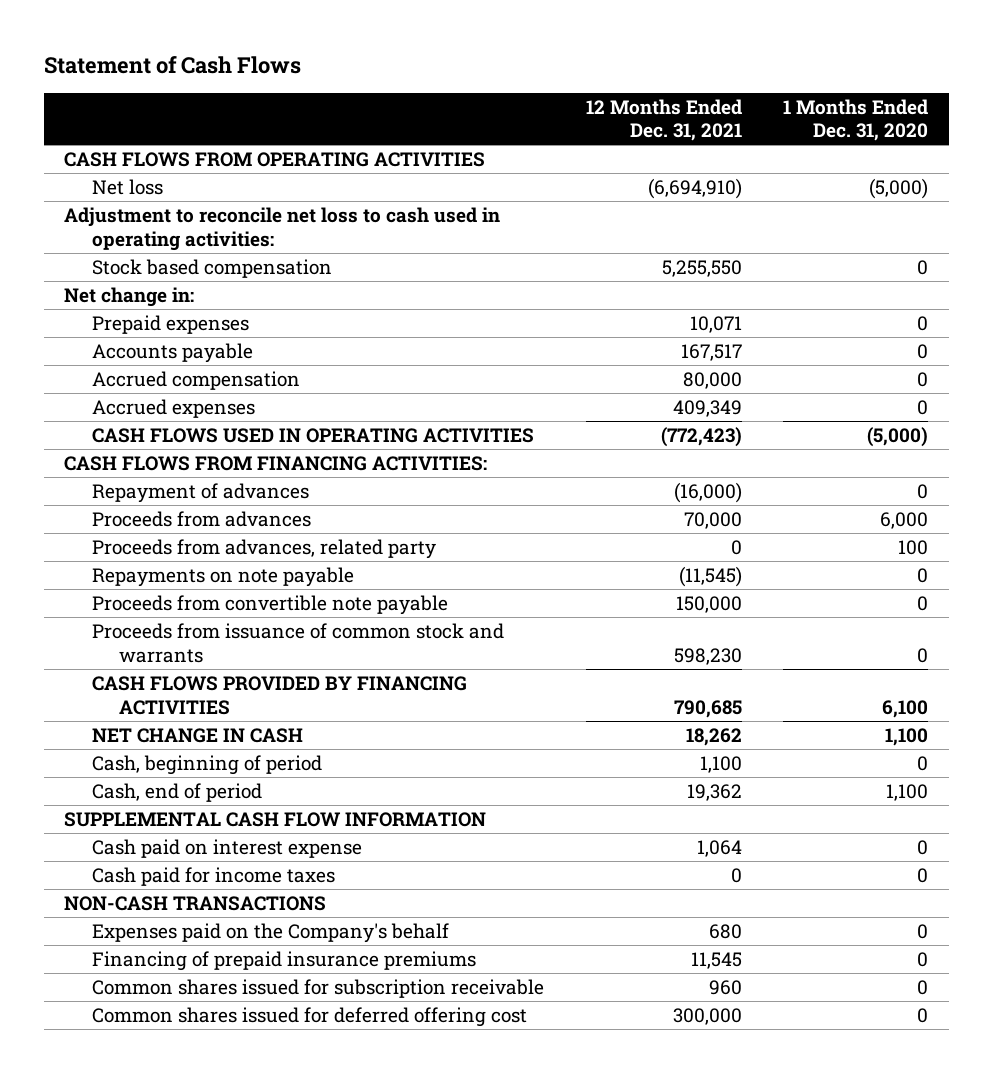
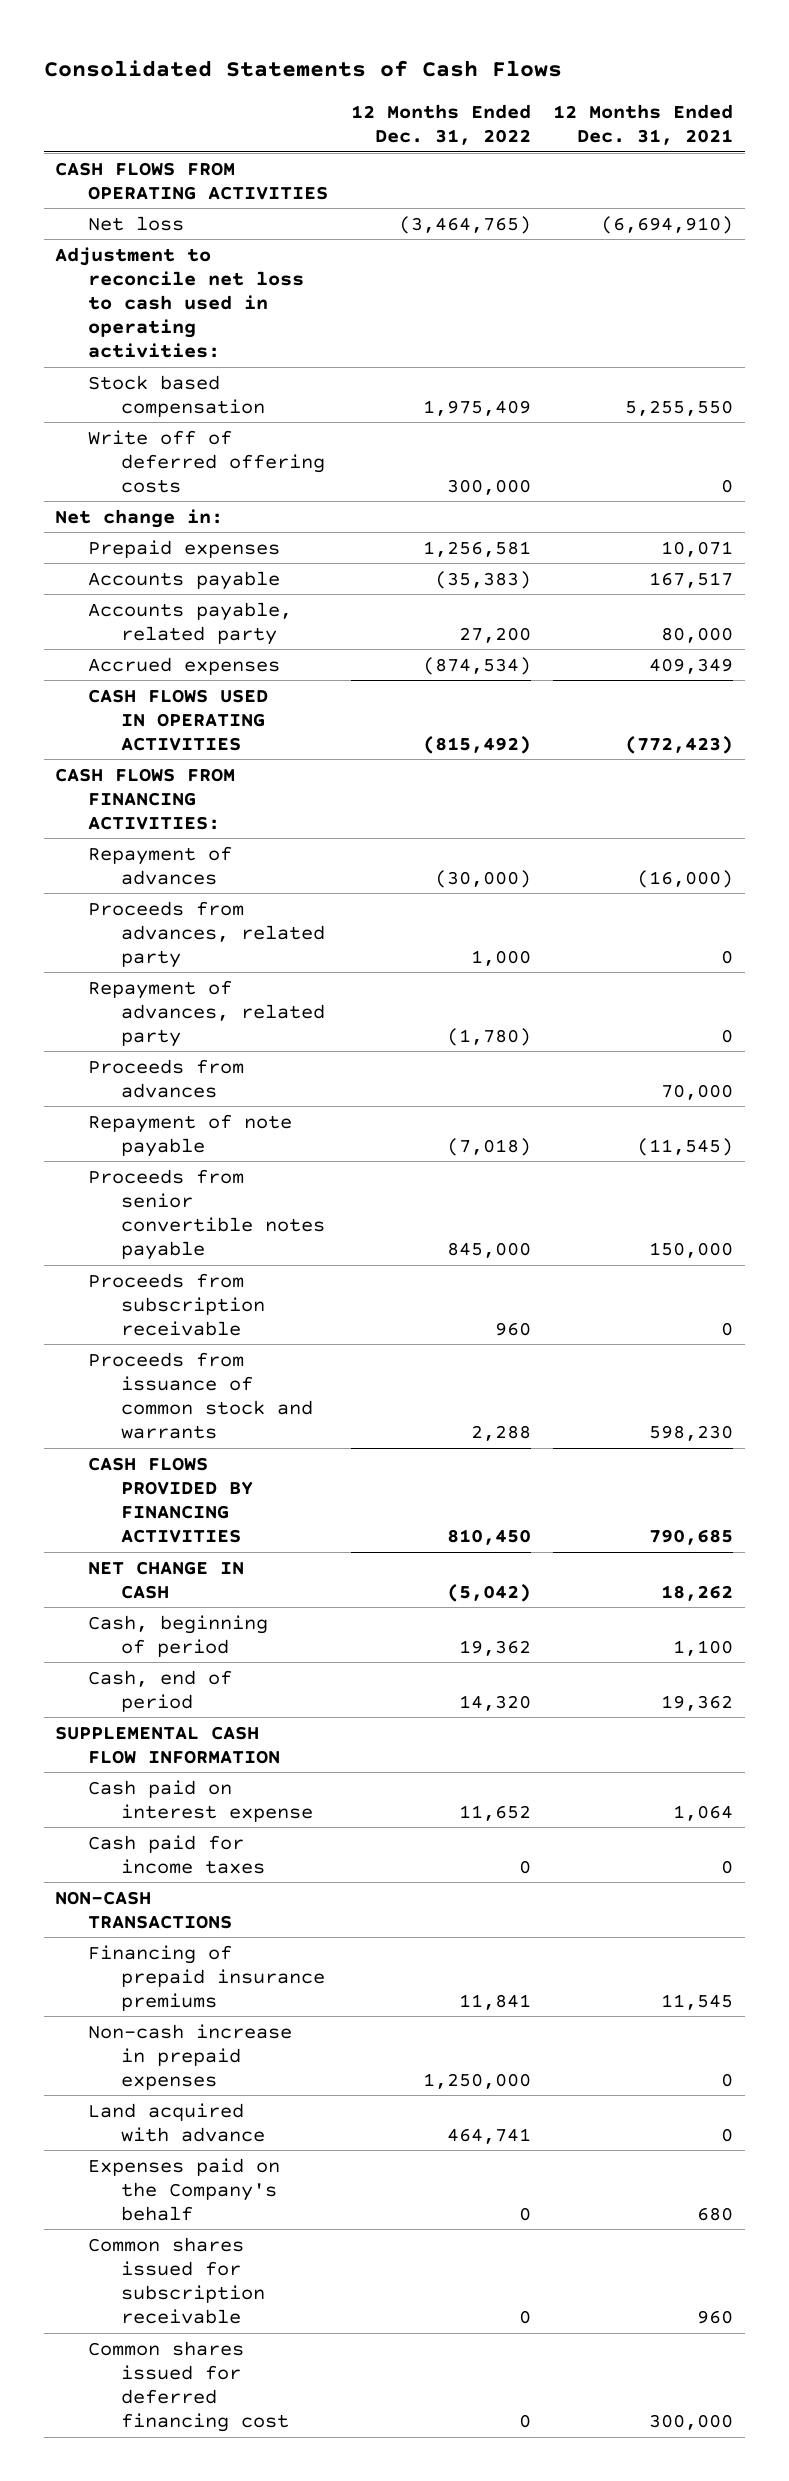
- Statement of Cash Flows
+ Consolidated Statements of Cash Flows
- | 12 Months Ended Dec. 31, 2021 | 1 Months Ended Dec. 31, 2020
+ | 12 Months Ended Dec. 31, 2022 | 12 Months Ended Dec. 31, 2021
+ Write off of deferred offering costs | 300,000 | 0
- Accrued compensation | 80,000 | 0
+ Accounts payable, related party | 27,200 | 80,000
- Repayments on note payable | (11,545) | 0
- Proceeds from convertible note payable | 150,000 | 0
+ Repayment of advances, related party | (1,780) | 0
moved down: Proceeds from advances | | 70,000
+ Repayment of note payable | (7,018) | (11,545)
+ Proceeds from senior convertible notes payable | 845,000 | 150,000
+ Proceeds from subscription receivable | 960 | 0
+ Non-cash increase in prepaid expenses | 1,250,000 | 0
+ Land acquired with advance | 464,741 | 0
moved down: Expenses paid on the Company's behalf | 0 | 680
- Common shares issued for deferred offering cost | 300,000 | 0
+ Common shares issued for deferred financing cost | 0 | 300,000

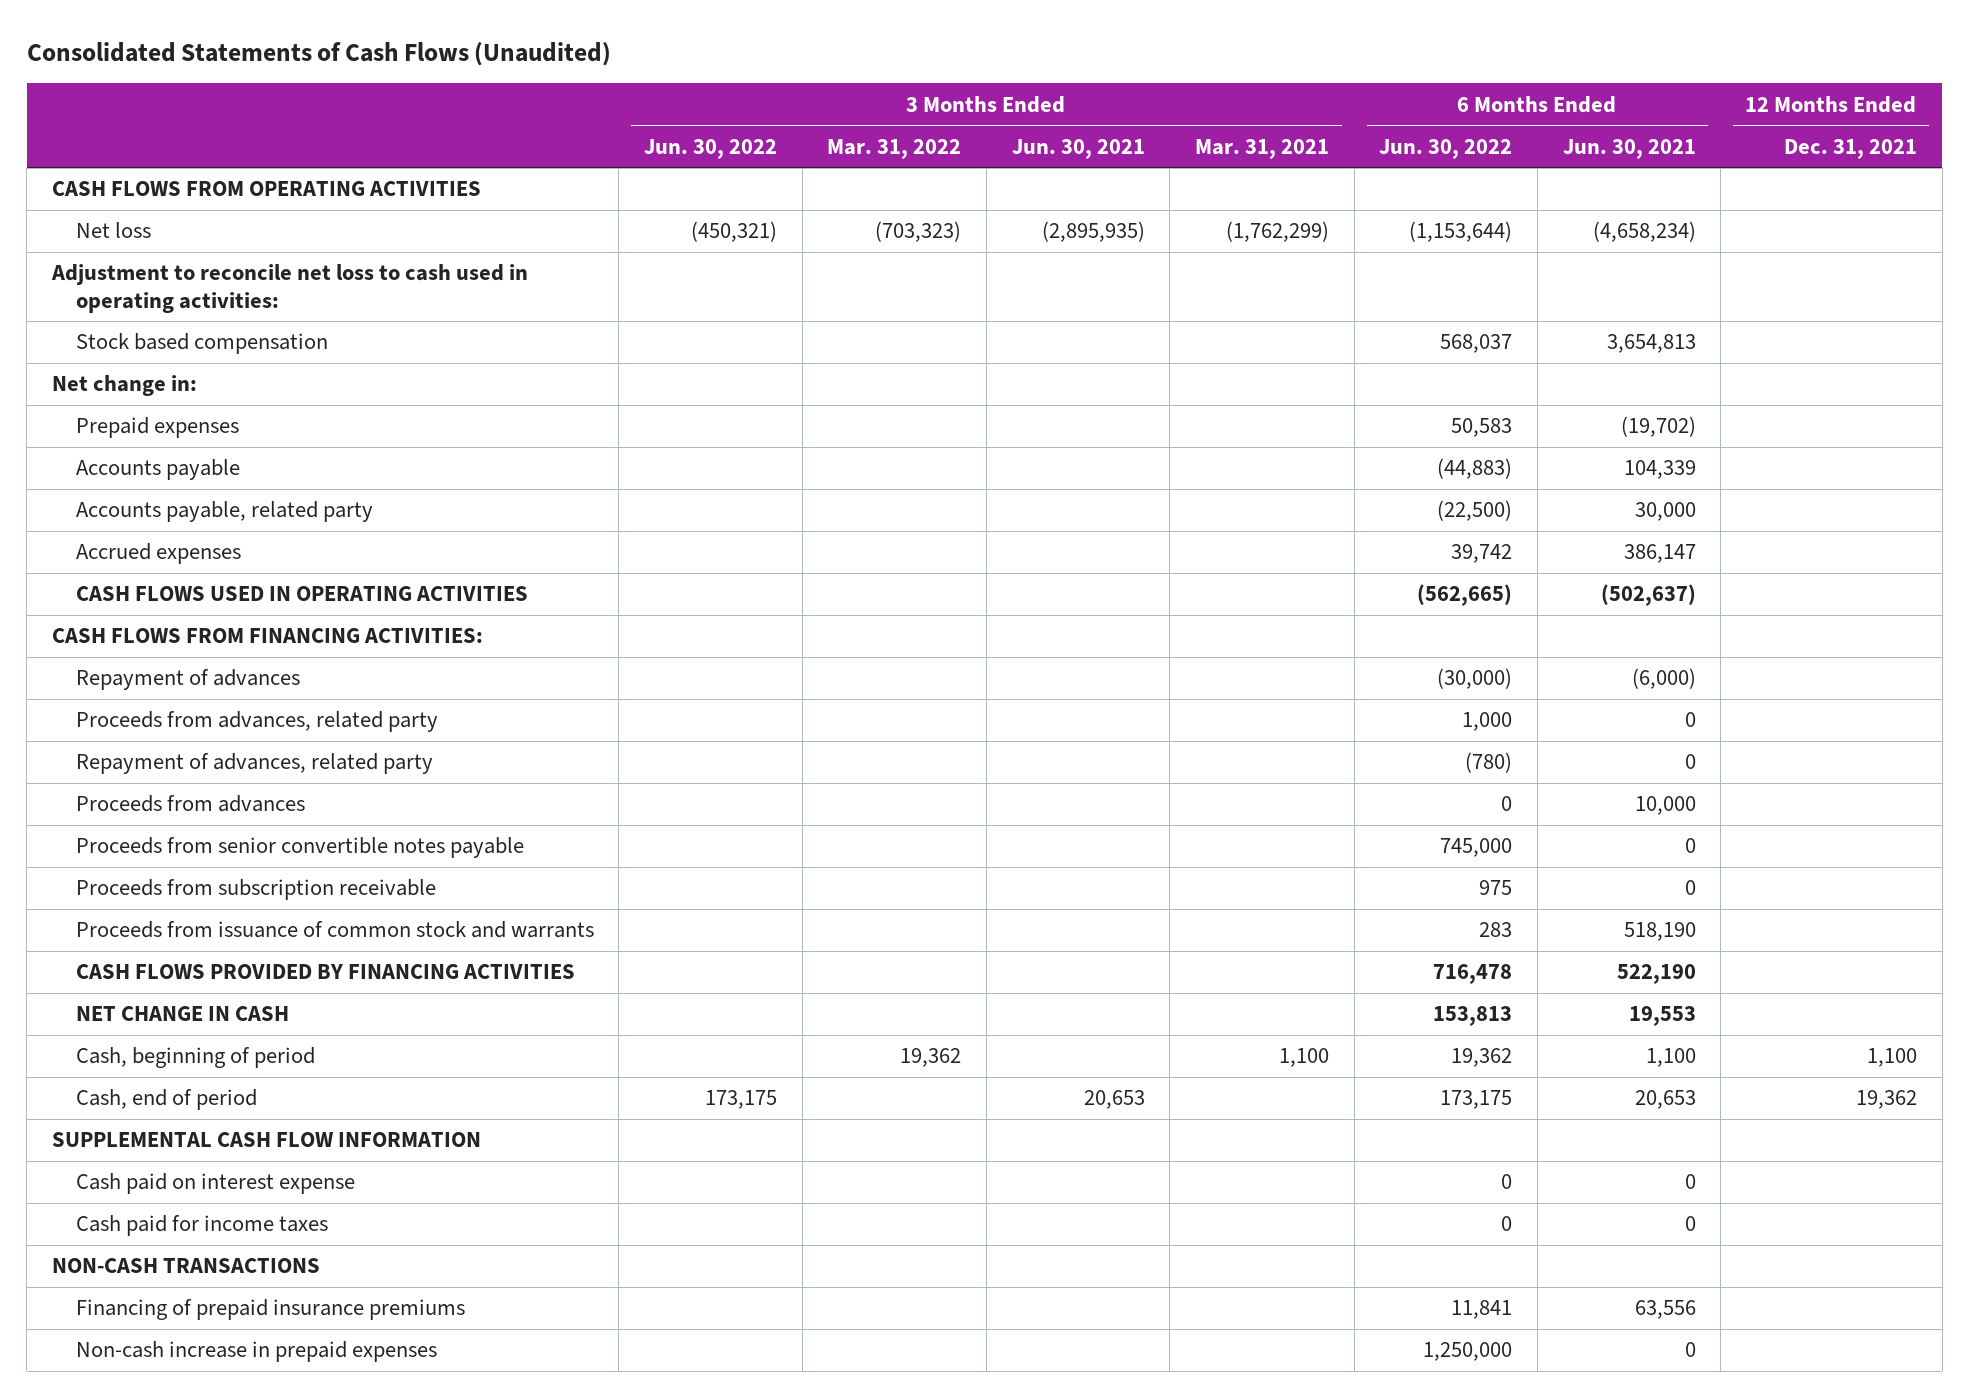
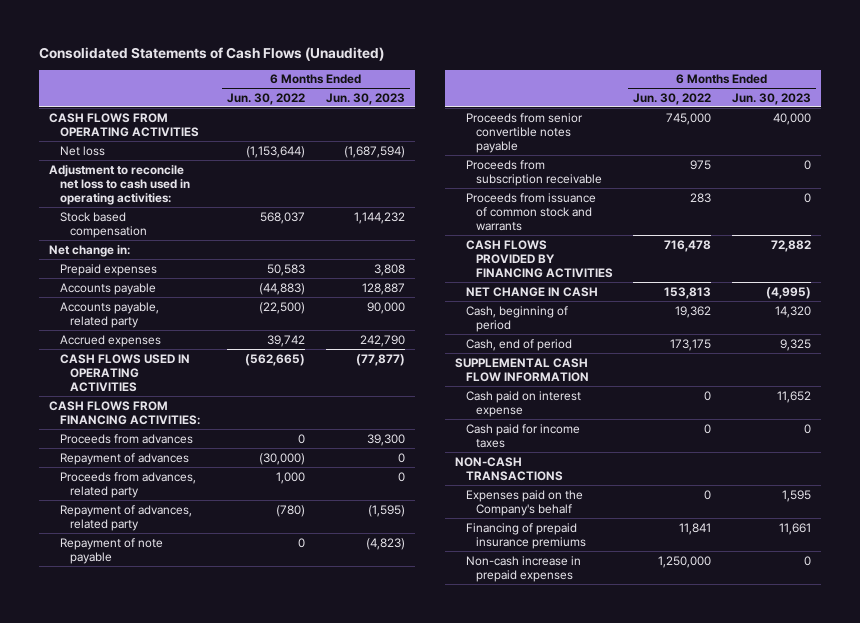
- | 3 Months Ended Jun. 30, 2022 | 3 Months Ended Mar. 31, 2022 | 3 Months Ended Jun. 30, 2021 | 3 Months Ended Mar. 31, 2021 | 6 Months Ended Jun. 30, 2022 | 6 Months Ended Jun. 30, 2021 | 12 Months Ended Dec. 31, 2021
+ | 6 Months Ended Jun. 30, 2022 | 6 Months Ended Jun. 30, 2023
moved up: Proceeds from advances | 0 | 39,300
+ Repayment of note payable | 0 | (4,823)
+ Expenses paid on the Company's behalf | 0 | 1,595

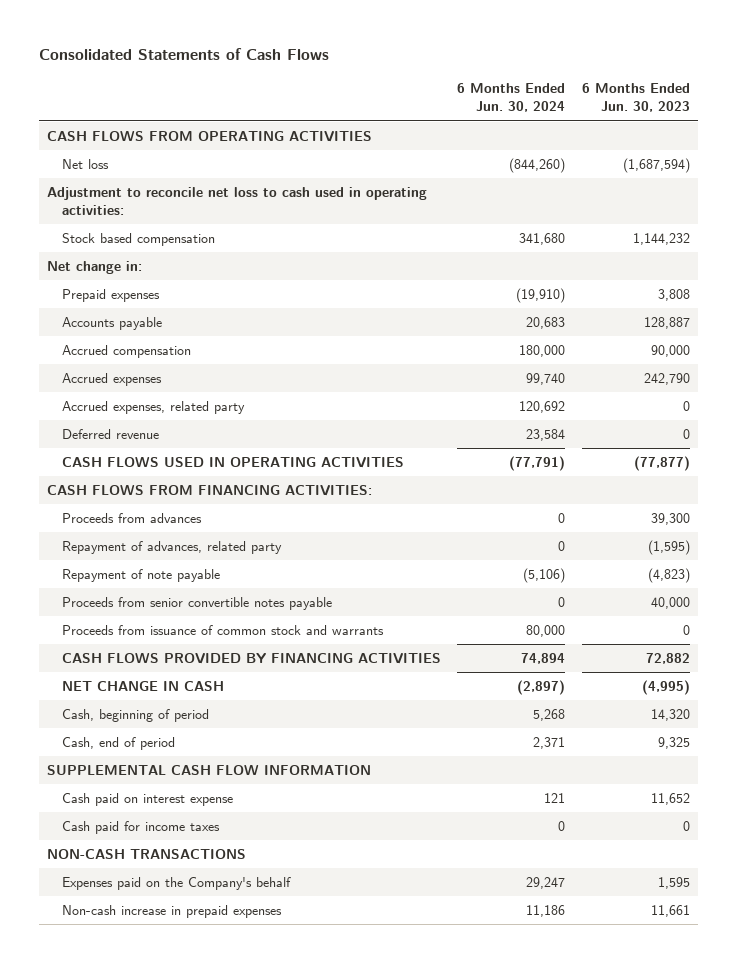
- Consolidated Statements of Cash Flows (Unaudited)
+ Consolidated Statements of Cash Flows
- | 6 Months Ended Jun. 30, 2022 | 6 Months Ended Jun. 30, 2023
+ | 6 Months Ended Jun. 30, 2024 | 6 Months Ended Jun. 30, 2023
- Accounts payable, related party | (22,500) | 90,000
+ Accrued compensation | 180,000 | 90,000
+ Accrued expenses, related party | 120,692 | 0
+ Deferred revenue | 23,584 | 0
- Repayment of advances | (30,000) | 0
- Proceeds from advances, related party | 1,000 | 0
- Proceeds from subscription receivable | 975 | 0
- Financing of prepaid insurance premiums | 11,841 | 11,661
- Non-cash increase in prepaid expenses | 1,250,000 | 0
+ Non-cash increase in prepaid expenses | 11,186 | 11,661

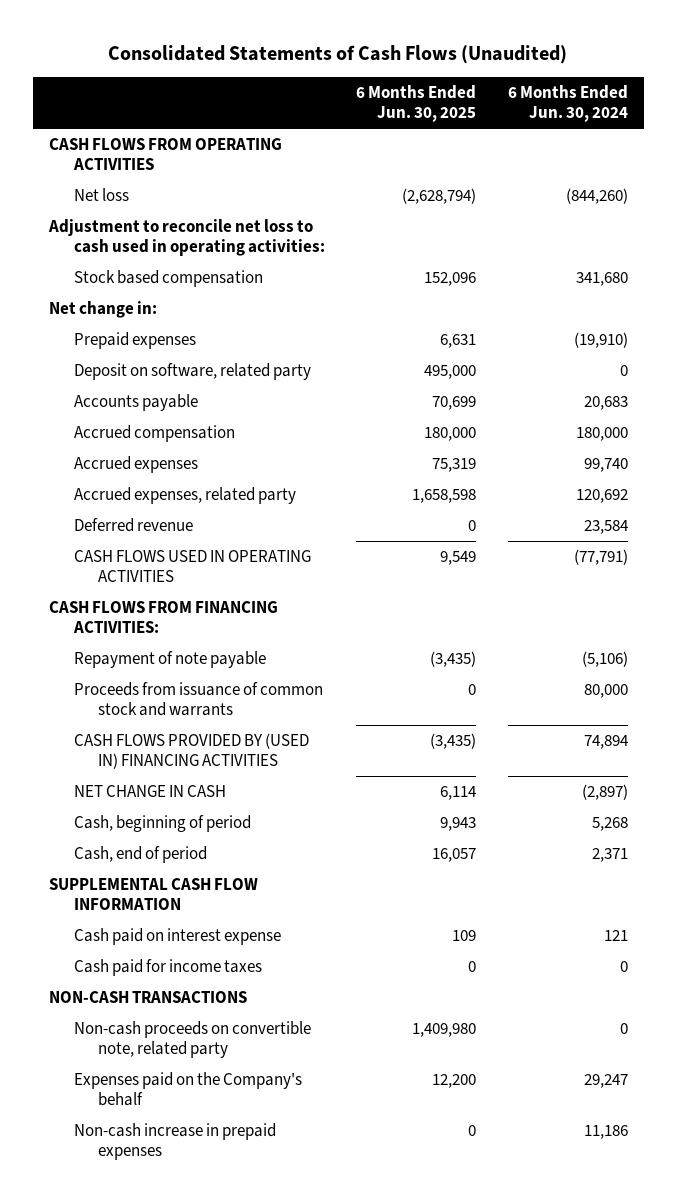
- Consolidated Statements of Cash Flows
+ Consolidated Statements of Cash Flows (Unaudited)
- | 6 Months Ended Jun. 30, 2024 | 6 Months Ended Jun. 30, 2023
+ | 6 Months Ended Jun. 30, 2025 | 6 Months Ended Jun. 30, 2024
+ Deposit on software, related party | 495,000 | 0
- Proceeds from advances | 0 | 39,300
- Repayment of advances, related party | 0 | (1,595)
- Proceeds from senior convertible notes payable | 0 | 40,000
- CASH FLOWS PROVIDED BY FINANCING ACTIVITIES | 74,894 | 72,882
+ CASH FLOWS PROVIDED BY (USED IN) FINANCING ACTIVITIES | (3,435) | 74,894
+ Non-cash proceeds on convertible note, related party | 1,409,980 | 0

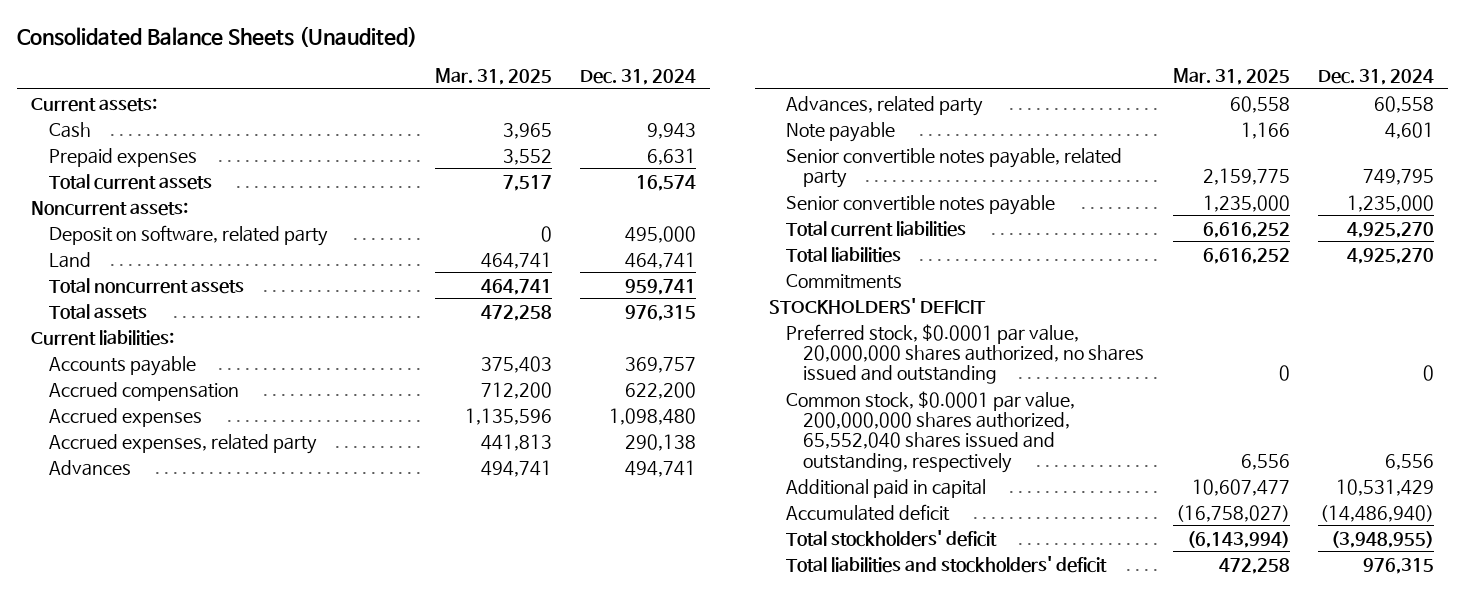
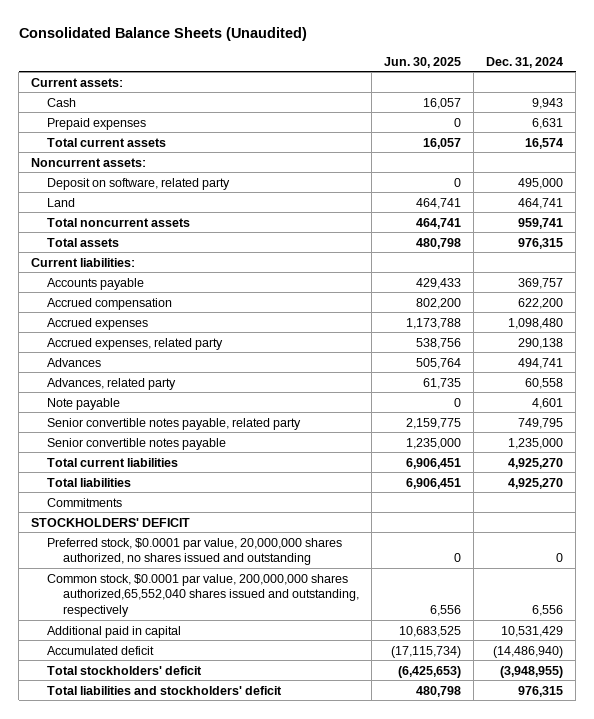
- | Mar. 31, 2025 | Dec. 31, 2024
+ | Jun. 30, 2025 | Dec. 31, 2024
- Common stock, $0.0001 par value, 200,000,000 shares authorized, 65,552,040 shares issued and outstanding, respectively | 6,556 | 6,556
+ Common stock, $0.0001 par value, 200,000,000 shares authorized,65,552,040 shares issued and outstanding, respectively | 6,556 | 6,556

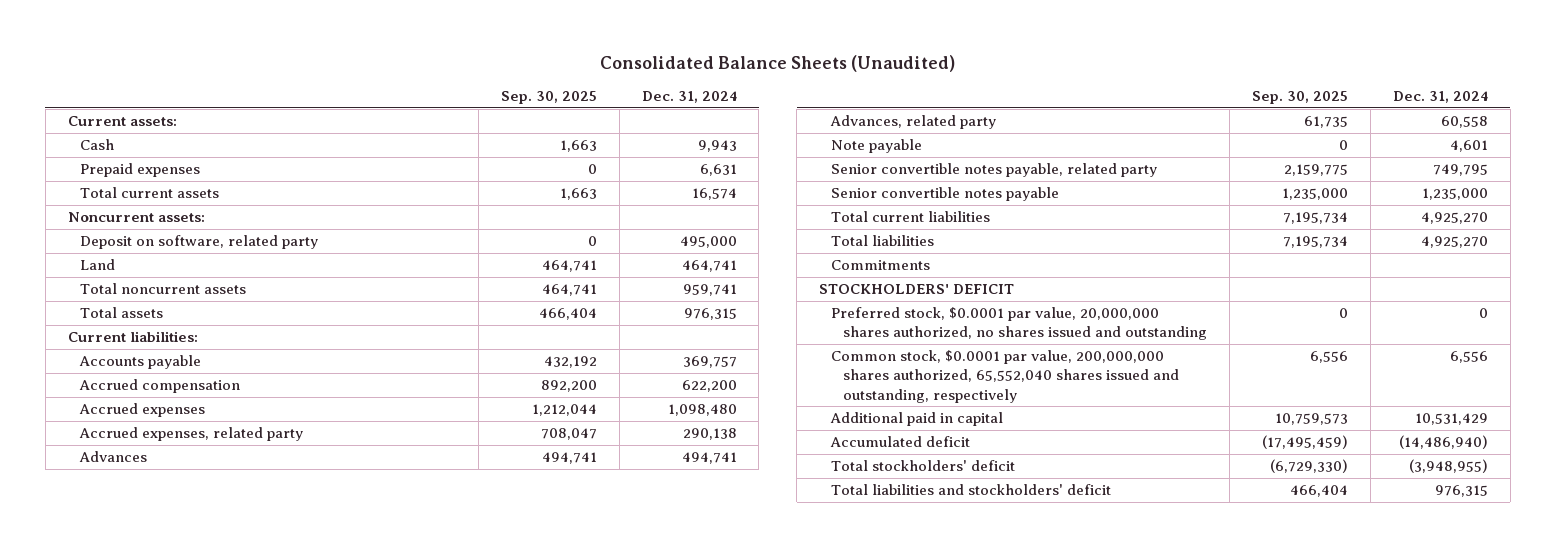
- | Jun. 30, 2025 | Dec. 31, 2024
+ | Sep. 30, 2025 | Dec. 31, 2024
- Common stock, $0.0001 par value, 200,000,000 shares authorized,65,552,040 shares issued and outstanding, respectively | 6,556 | 6,556
+ Common stock, $0.0001 par value, 200,000,000 shares authorized, 65,552,040 shares issued and outstanding, respectively | 6,556 | 6,556

